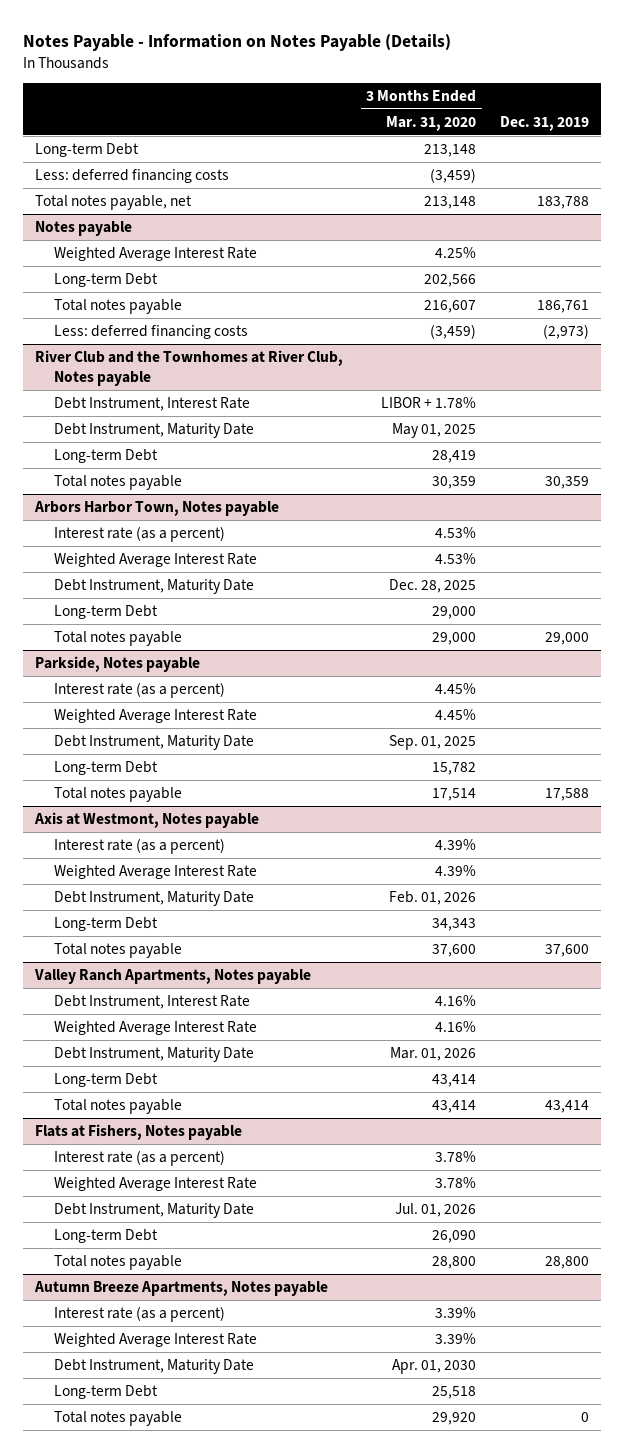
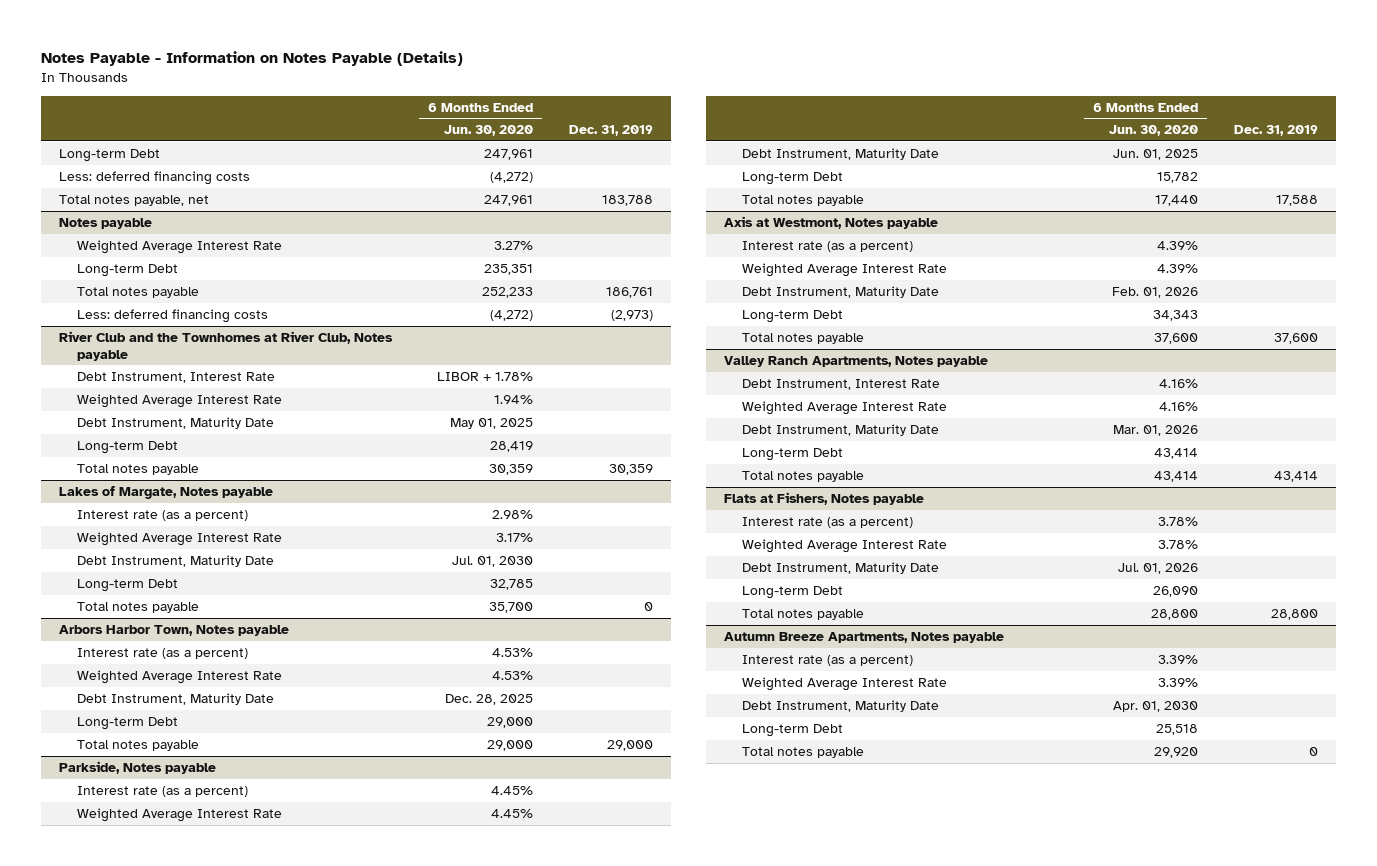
- | 3 Months Ended Mar. 31, 2020 | Dec. 31, 2019
+ | 6 Months Ended Jun. 30, 2020 | Dec. 31, 2019
@ River Club and the Townhomes at River Club, Notes payable
+ Weighted Average Interest Rate | 1.94% |
+ Lakes of Margate, Notes payable
+ Interest rate (as a percent) | 2.98% |
+ Weighted Average Interest Rate | 3.17% |
+ Debt Instrument, Maturity Date | Jul. 01, 2030 |
+ Long-term Debt | 32,785 |
+ Total notes payable | 35,700 | 0

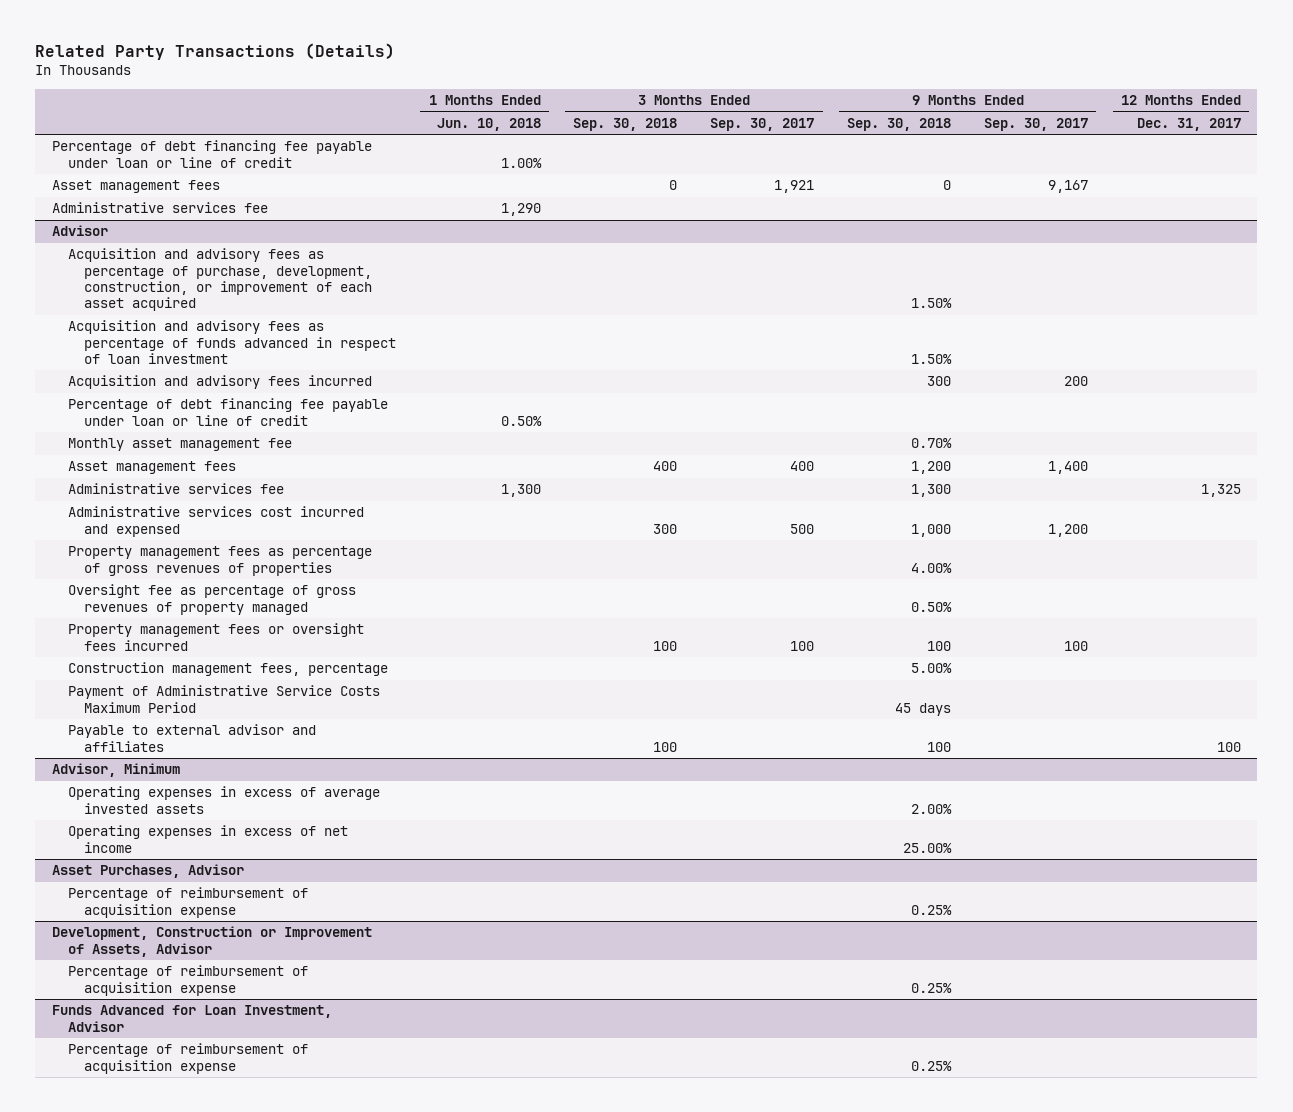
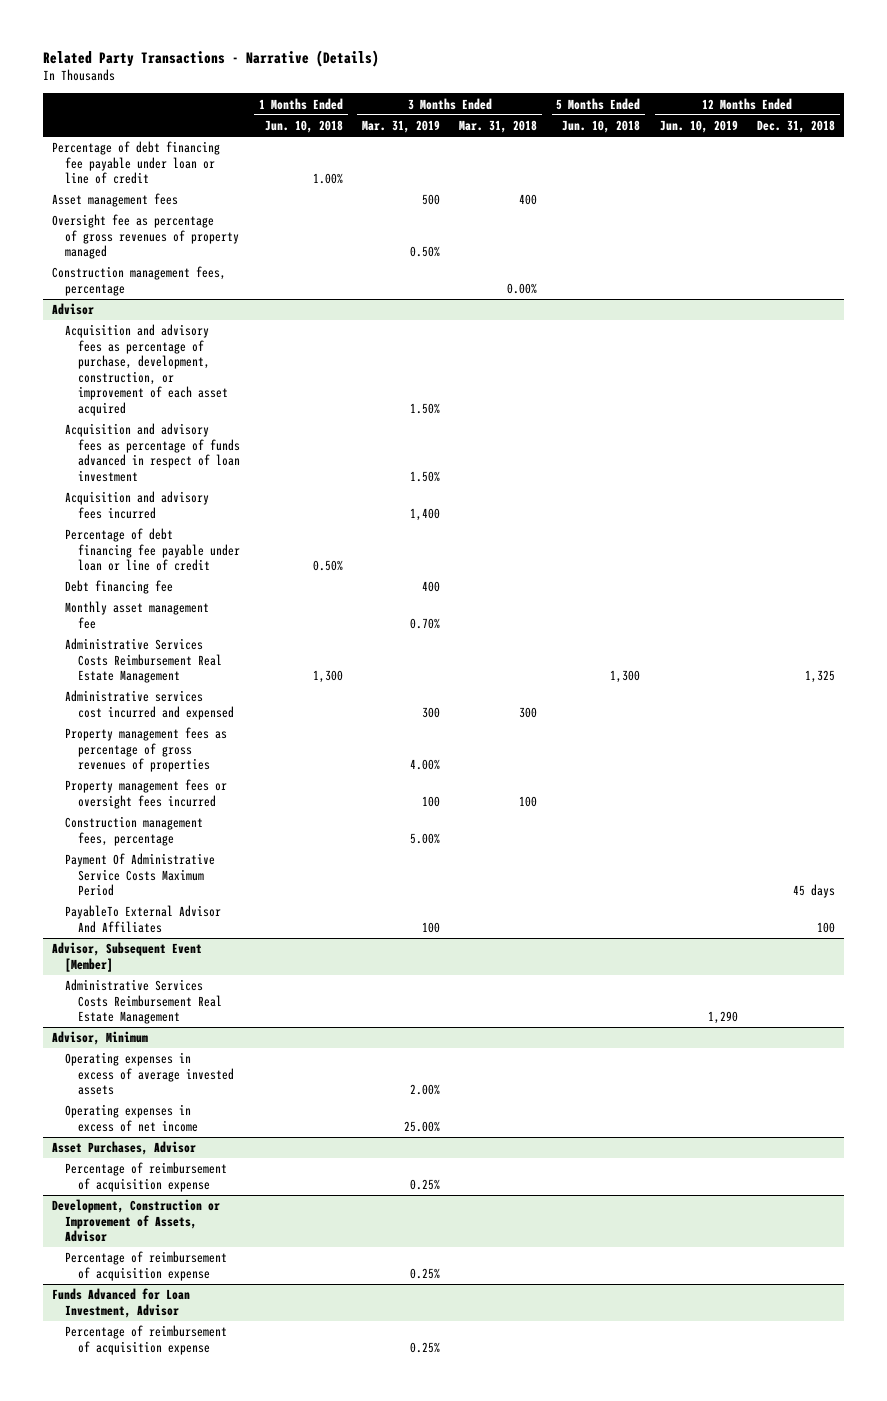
- Related Party Transactions (Details)
+ Related Party Transactions - Narrative (Details)
- | 1 Months Ended Jun. 10, 2018 | 3 Months Ended Sep. 30, 2018 | 3 Months Ended Sep. 30, 2017 | 9 Months Ended Sep. 30, 2018 | 9 Months Ended Sep. 30, 2017 | 12 Months Ended Dec. 31, 2017
+ | 1 Months Ended Jun. 10, 2018 | 3 Months Ended Mar. 31, 2019 | 3 Months Ended Mar. 31, 2018 | 5 Months Ended Jun. 10, 2018 | 12 Months Ended Jun. 10, 2019 | 12 Months Ended Dec. 31, 2018
- Administrative services fee | 1,290 | | | | |
+ Oversight fee as percentage of gross revenues of property managed | | 0.50% | | | |
+ Construction management fees, percentage | | | 0.00% | | |
@ Advisor
+ Debt financing fee | | 400 | | | |
- Asset management fees | | 400 | 400 | 1,200 | 1,400 |
- Administrative services fee | 1,300 | | | 1,300 | | 1,325
+ Administrative Services Costs Reimbursement Real Estate Management | 1,300 | | | 1,300 | | 1,325
- Oversight fee as percentage of gross revenues of property managed | | | | 0.50% | |
- Payment of Administrative Service Costs Maximum Period | | | | 45 days | |
- Payable to external advisor and affiliates | | 100 | | 100 | | 100
+ Payment Of Administrative Service Costs Maximum Period | | | | | | 45 days
+ PayableTo External Advisor And Affiliates | | 100 | | | | 100
+ Advisor, Subsequent Event [Member]
+ Administrative Services Costs Reimbursement Real Estate Management | | | | | 1,290 |

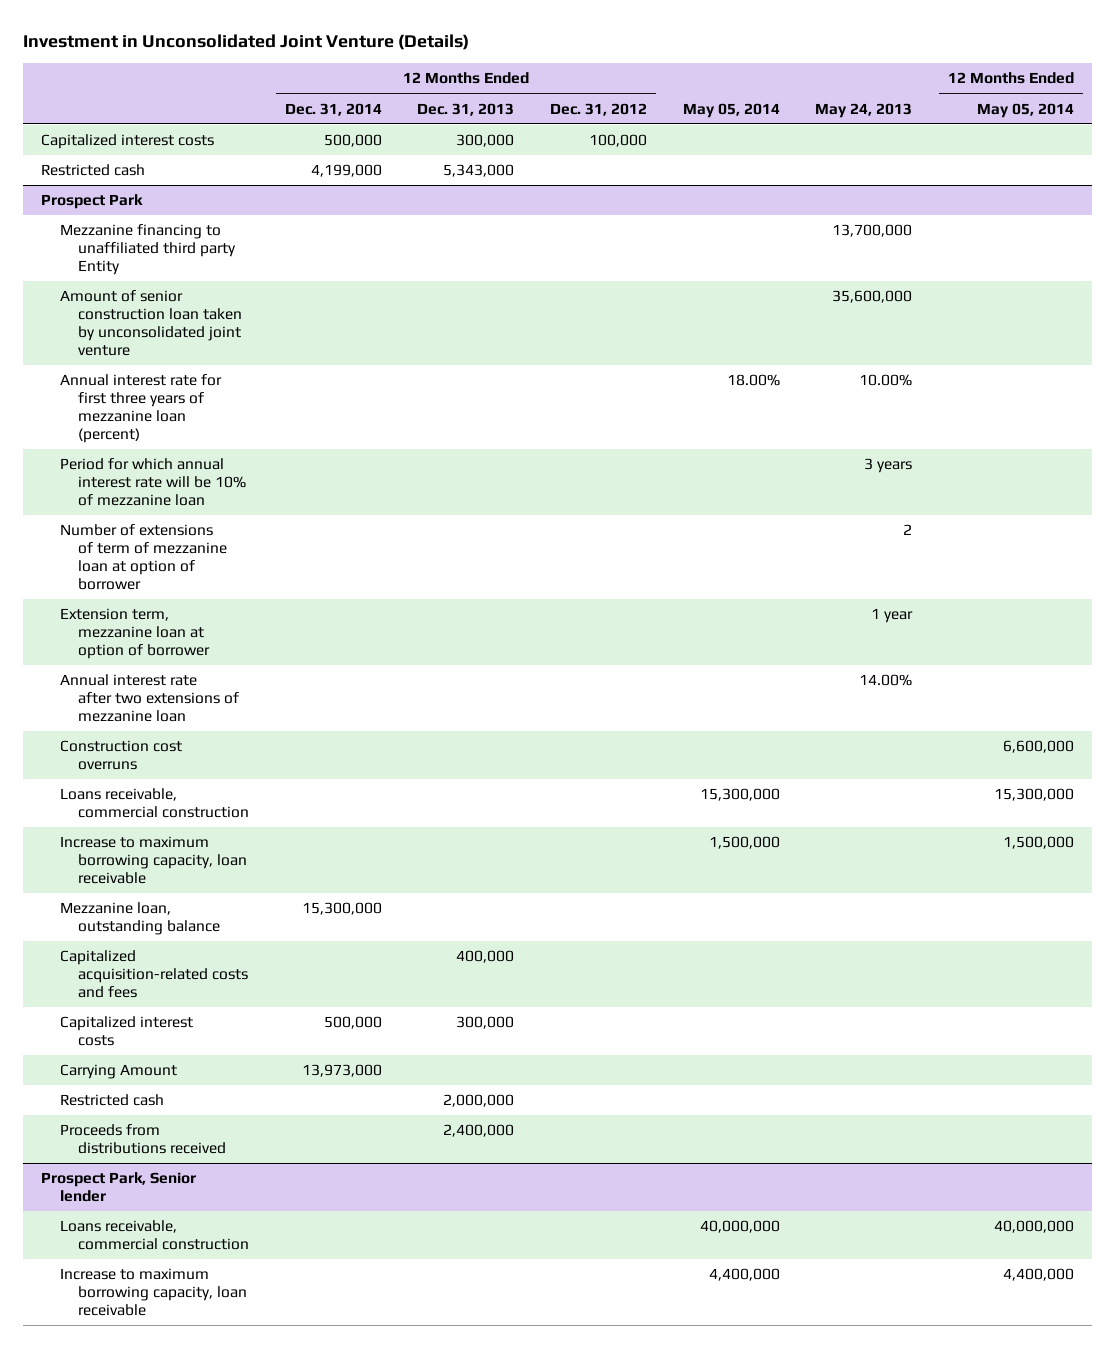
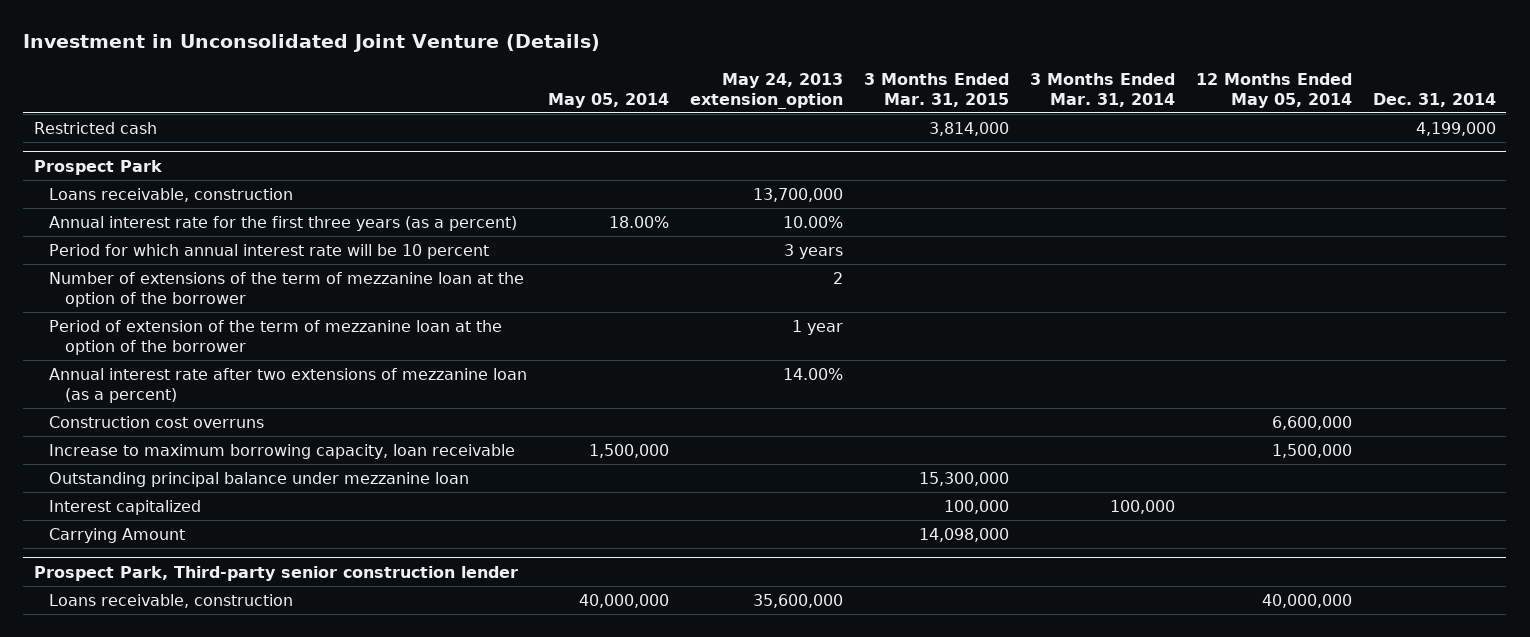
- | 12 Months Ended Dec. 31, 2014 | 12 Months Ended Dec. 31, 2013 | 12 Months Ended Dec. 31, 2012 | May 05, 2014 | May 24, 2013 | 12 Months Ended May 05, 2014
+ | May 05, 2014 | May 24, 2013 extension_option | 3 Months Ended Mar. 31, 2015 | 3 Months Ended Mar. 31, 2014 | 12 Months Ended May 05, 2014 | Dec. 31, 2014
- Capitalized interest costs | 500,000 | 300,000 | 100,000 | | |
@ Prospect Park
- Mezzanine financing to unaffiliated third party Entity | | | | | 13,700,000 |
- Amount of senior construction loan taken by unconsolidated joint venture | | | | | 35,600,000 |
- Annual interest rate for first three years of mezzanine loan (percent) | | | | 18.00% | 10.00% |
- Period for which annual interest rate will be 10% of mezzanine loan | | | | | 3 years |
- Number of extensions of term of mezzanine loan at option of borrower | | | | | 2 |
- Extension term, mezzanine loan at option of borrower | | | | | 1 year |
- Annual interest rate after two extensions of mezzanine loan | | | | | 14.00% |
+ Loans receivable, construction | | 13,700,000 | | | |
+ Annual interest rate for the first three years (as a percent) | 18.00% | 10.00% | | | |
+ Period for which annual interest rate will be 10 percent | | 3 years | | | |
+ Number of extensions of the term of mezzanine loan at the option of the borrower | | 2 | | | |
+ Period of extension of the term of mezzanine loan at the option of the borrower | | 1 year | | | |
+ Annual interest rate after two extensions of mezzanine loan (as a percent) | | 14.00% | | | |
- Loans receivable, commercial construction | | | | 15,300,000 | | 15,300,000
- Mezzanine loan, outstanding balance | 15,300,000 | | | | |
- Capitalized acquisition-related costs and fees | | 400,000 | | | |
- Capitalized interest costs | 500,000 | 300,000 | | | |
+ Outstanding principal balance under mezzanine loan | | | 15,300,000 | | |
+ Interest capitalized | | | 100,000 | 100,000 | |
- Restricted cash | | 2,000,000 | | | |
- Proceeds from distributions received | | 2,400,000 | | | |
- Prospect Park, Senior lender
- Loans receivable, commercial construction | | | | 40,000,000 | | 40,000,000
- Increase to maximum borrowing capacity, loan receivable | | | | 4,400,000 | | 4,400,000
+ Prospect Park, Third-party senior construction lender
+ Loans receivable, construction | 40,000,000 | 35,600,000 | | | 40,000,000 |

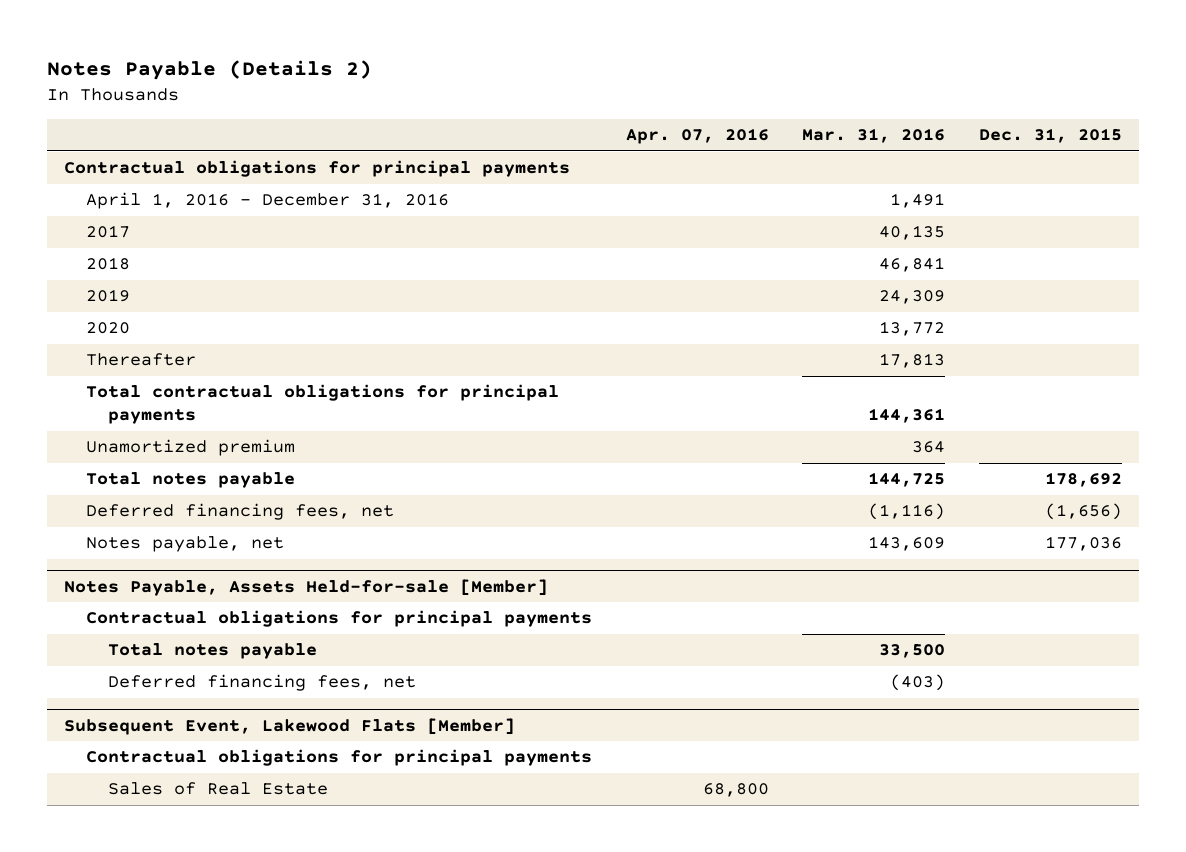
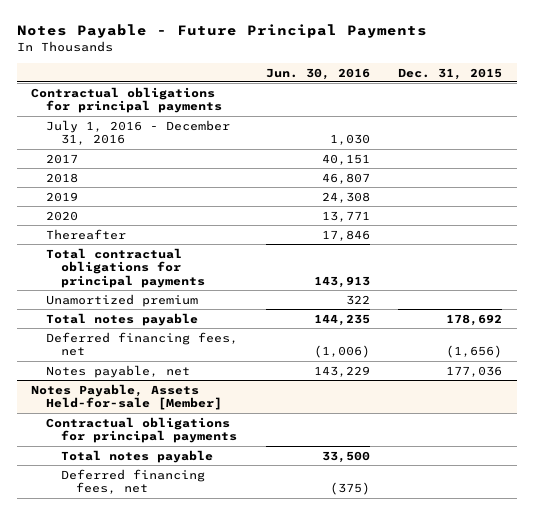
- Notes Payable (Details 2)
+ Notes Payable - Future Principal Payments
- | Apr. 07, 2016 | Mar. 31, 2016 | Dec. 31, 2015
+ | Jun. 30, 2016 | Dec. 31, 2015
- April 1, 2016 - December 31, 2016 | | 1,491 |
+ July 1, 2016 - December 31, 2016 | 1,030 |
- Subsequent Event, Lakewood Flats [Member]
- Contractual obligations for principal payments
- Sales of Real Estate | 68,800 | |

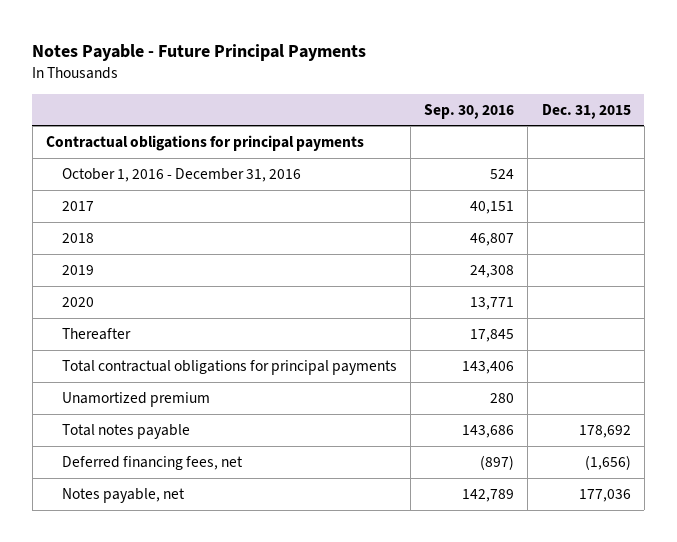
- | Jun. 30, 2016 | Dec. 31, 2015
+ | Sep. 30, 2016 | Dec. 31, 2015
- July 1, 2016 - December 31, 2016 | 1,030 |
+ October 1, 2016 - December 31, 2016 | 524 |
- Notes Payable, Assets Held-for-sale [Member]
- Contractual obligations for principal payments
- Total notes payable | 33,500 |
- Deferred financing fees, net | (375) |

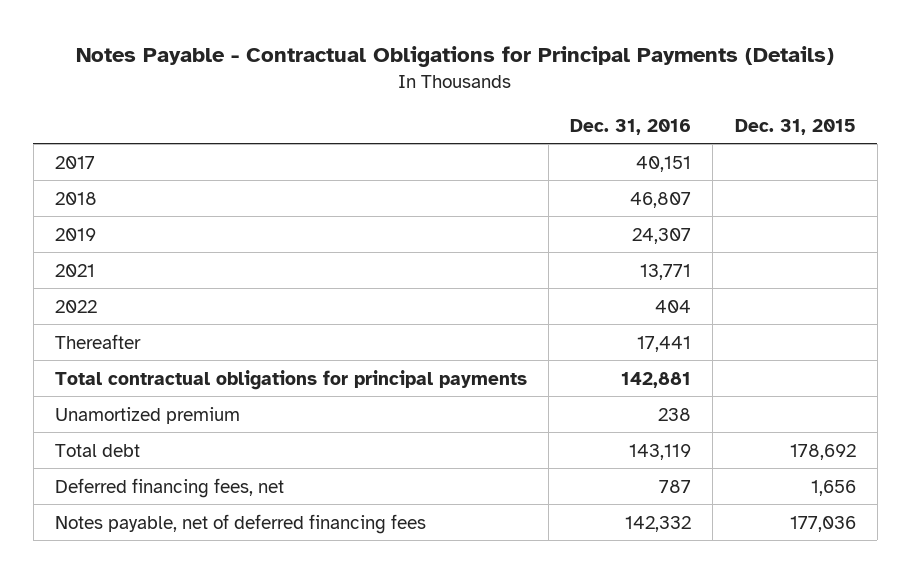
- Notes Payable - Future Principal Payments
+ Notes Payable - Contractual Obligations for Principal Payments (Details)
- | Sep. 30, 2016 | Dec. 31, 2015
+ | Dec. 31, 2016 | Dec. 31, 2015
- Contractual obligations for principal payments
- October 1, 2016 - December 31, 2016 | 524 |
- 2020 | 13,771 |
+ 2021 | 13,771 |
+ 2022 | 404 |
- Total notes payable | 143,686 | 178,692
- Deferred financing fees, net | (897) | (1,656)
- Notes payable, net | 142,789 | 177,036
+ Total debt | 143,119 | 178,692
+ Deferred financing fees, net | 787 | 1,656
+ Notes payable, net of deferred financing fees | 142,332 | 177,036

